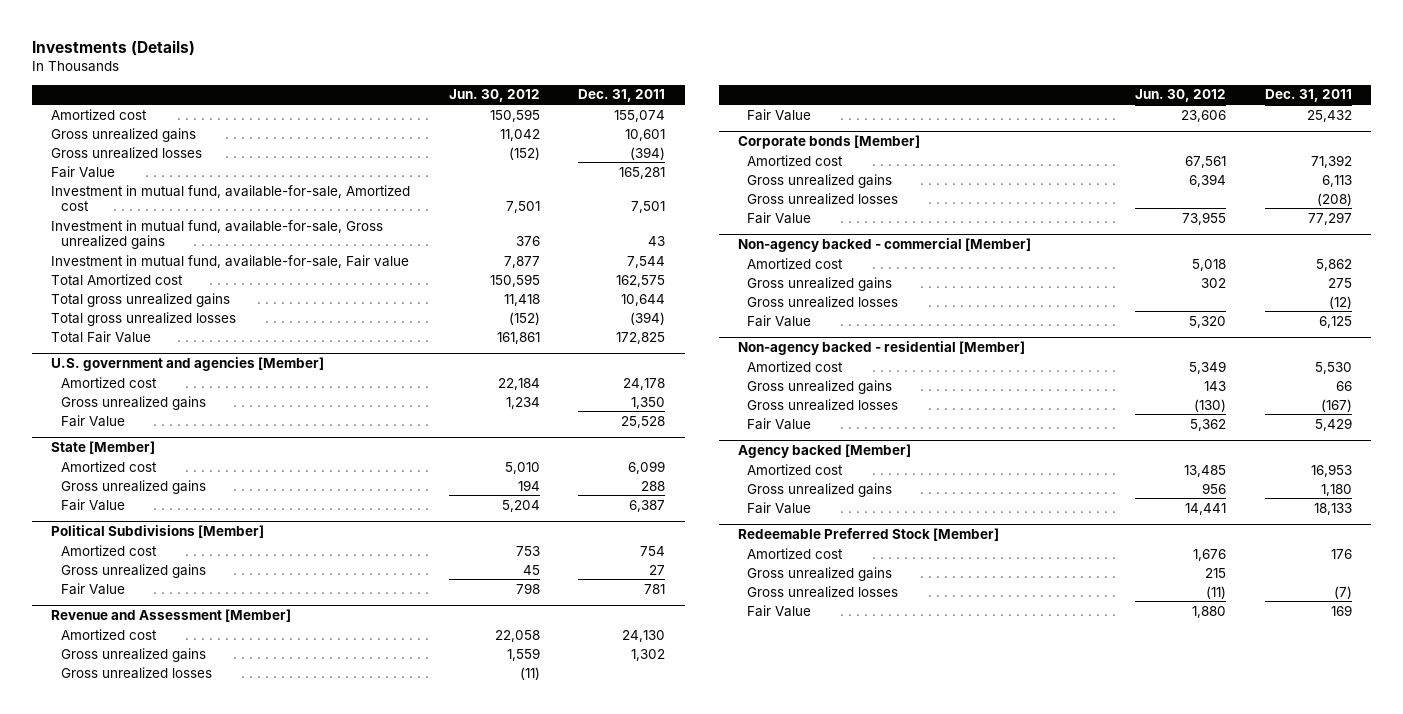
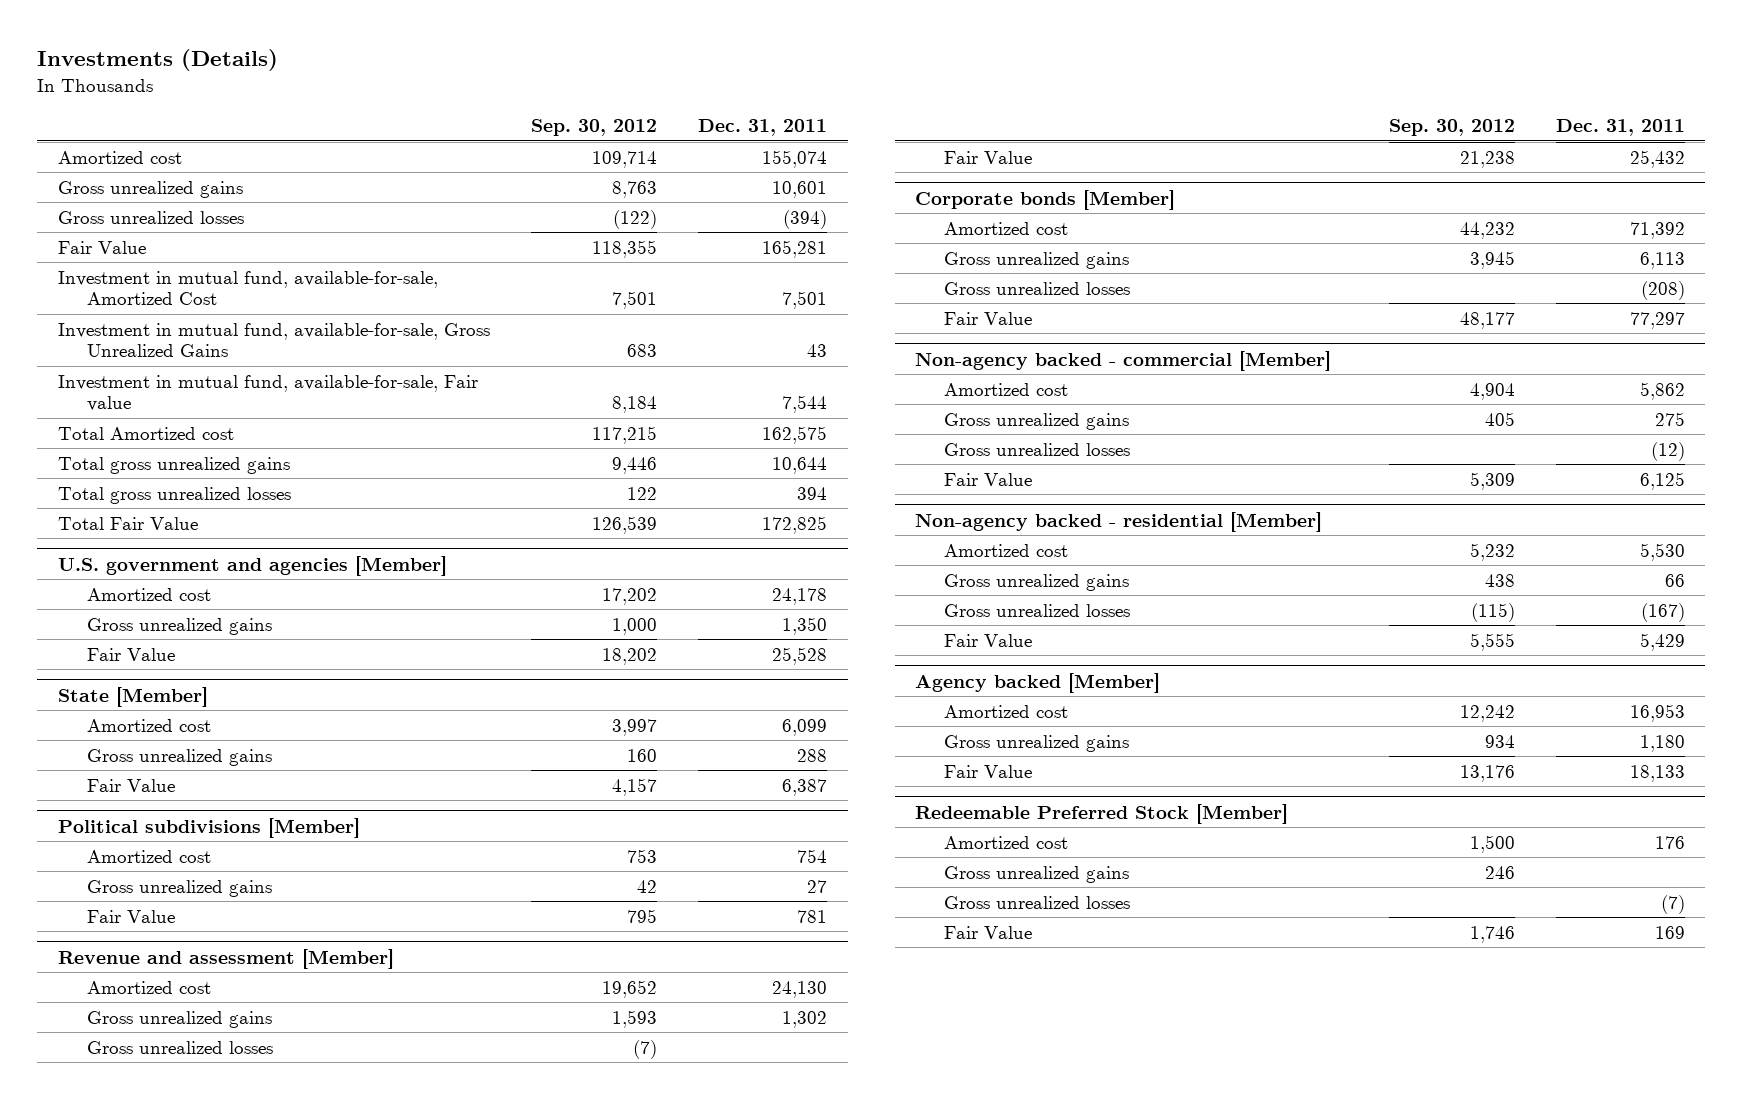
- | Jun. 30, 2012 | Dec. 31, 2011
+ | Sep. 30, 2012 | Dec. 31, 2011
- Investment in mutual fund, available-for-sale, Amortized cost | 7,501 | 7,501
- Investment in mutual fund, available-for-sale, Gross unrealized gains | 376 | 43
+ Investment in mutual fund, available-for-sale, Amortized Cost | 7,501 | 7,501
+ Investment in mutual fund, available-for-sale, Gross Unrealized Gains | 683 | 43
- Total gross unrealized losses | (152) | (394)
+ Total gross unrealized losses | 122 | 394
- Political Subdivisions [Member]
+ Political subdivisions [Member]
- Revenue and Assessment [Member]
+ Revenue and assessment [Member]

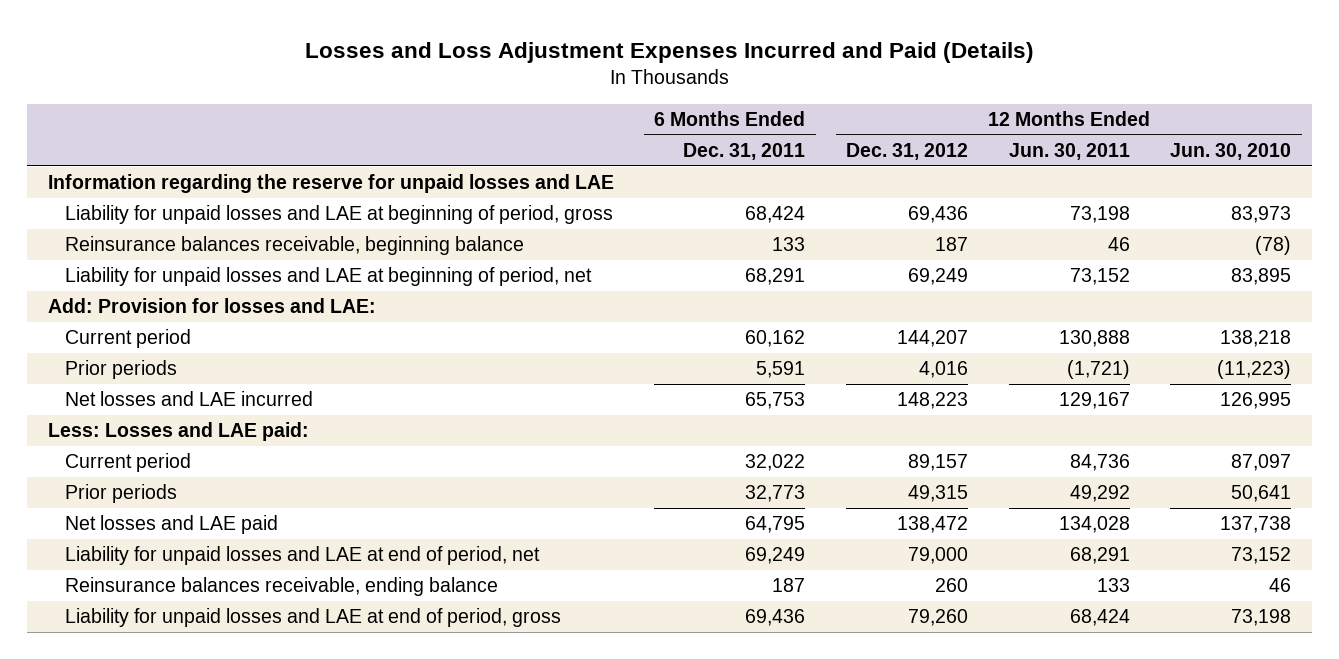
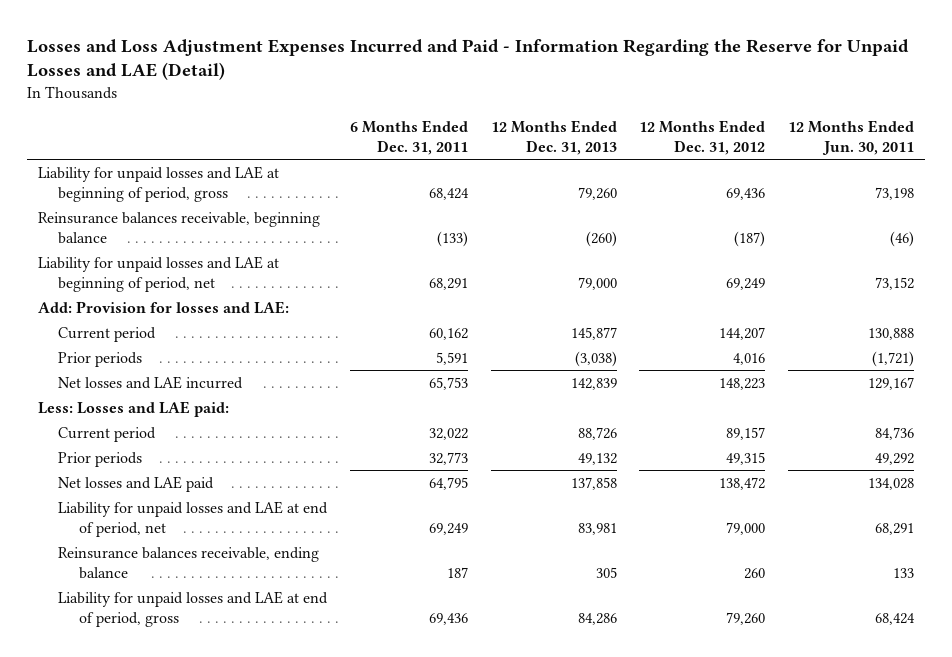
- Losses and Loss Adjustment Expenses Incurred and Paid (Details)
+ Losses and Loss Adjustment Expenses Incurred and Paid - Information Regarding the Reserve for Unpaid Losses and LAE (Detail)
- | 6 Months Ended Dec. 31, 2011 | 12 Months Ended Dec. 31, 2012 | 12 Months Ended Jun. 30, 2011 | 12 Months Ended Jun. 30, 2010
+ | 6 Months Ended Dec. 31, 2011 | 12 Months Ended Dec. 31, 2013 | 12 Months Ended Dec. 31, 2012 | 12 Months Ended Jun. 30, 2011
- Information regarding the reserve for unpaid losses and LAE
- Reinsurance balances receivable, beginning balance | 133 | 187 | 46 | (78)
+ Reinsurance balances receivable, beginning balance | (133) | (260) | (187) | (46)

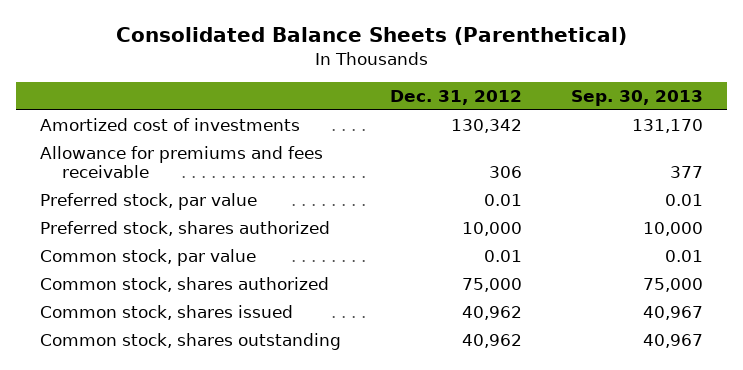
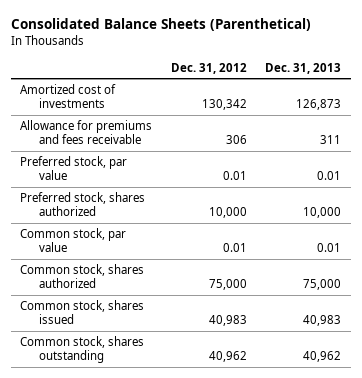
- | Dec. 31, 2012 | Sep. 30, 2013
+ | Dec. 31, 2012 | Dec. 31, 2013
- Common stock, shares issued | 40,962 | 40,967
+ Common stock, shares issued | 40,983 | 40,983

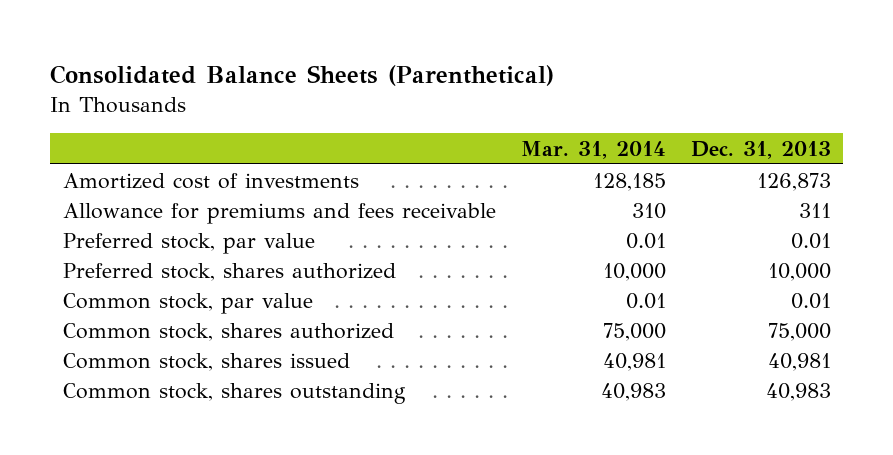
- | Dec. 31, 2012 | Dec. 31, 2013
+ | Mar. 31, 2014 | Dec. 31, 2013
- Common stock, shares issued | 40,983 | 40,983
- Common stock, shares outstanding | 40,962 | 40,962
+ Common stock, shares issued | 40,981 | 40,981
+ Common stock, shares outstanding | 40,983 | 40,983

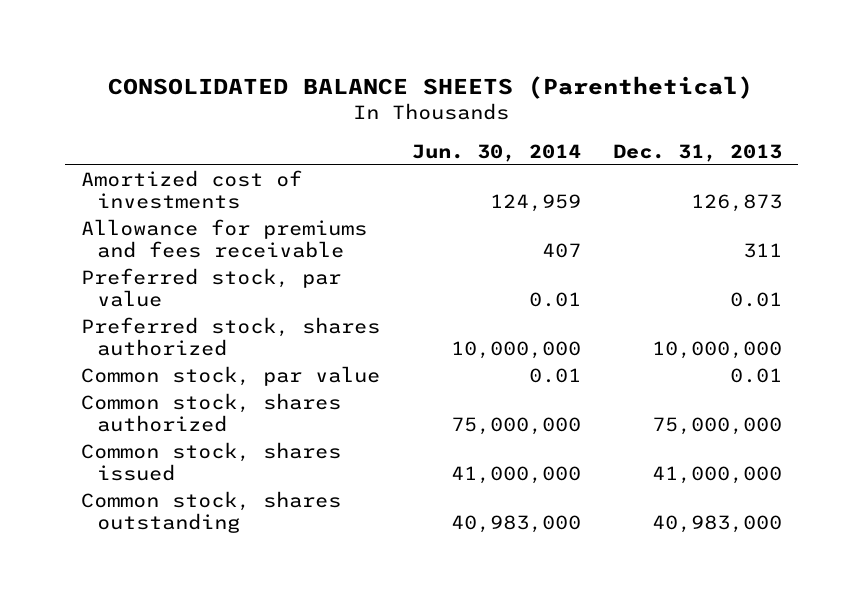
- Consolidated Balance Sheets (Parenthetical)
+ CONSOLIDATED BALANCE SHEETS (Parenthetical)
- | Mar. 31, 2014 | Dec. 31, 2013
+ | Jun. 30, 2014 | Dec. 31, 2013
- Preferred stock, shares authorized | 10,000 | 10,000
+ Preferred stock, shares authorized | 10,000,000 | 10,000,000
- Common stock, shares authorized | 75,000 | 75,000
- Common stock, shares issued | 40,981 | 40,981
- Common stock, shares outstanding | 40,983 | 40,983
+ Common stock, shares authorized | 75,000,000 | 75,000,000
+ Common stock, shares issued | 41,000,000 | 41,000,000
+ Common stock, shares outstanding | 40,983,000 | 40,983,000

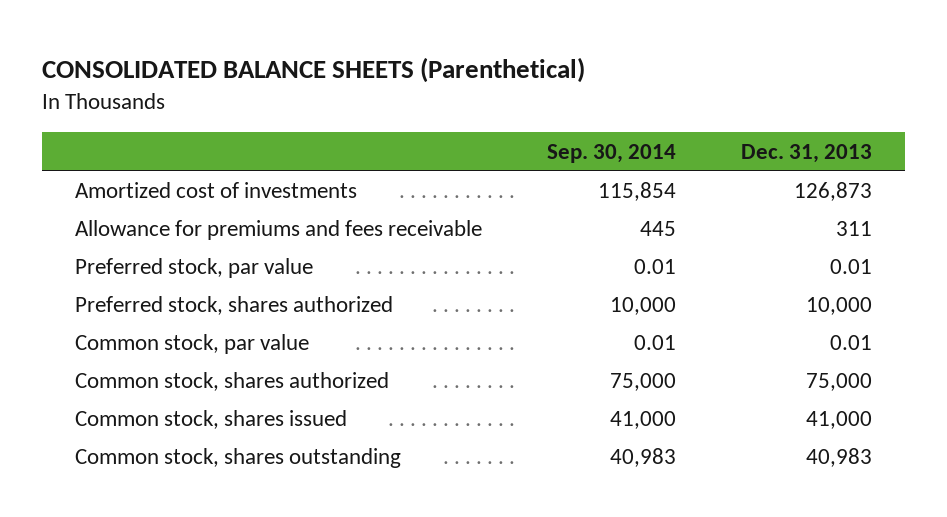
- | Jun. 30, 2014 | Dec. 31, 2013
+ | Sep. 30, 2014 | Dec. 31, 2013
- Preferred stock, shares authorized | 10,000,000 | 10,000,000
+ Preferred stock, shares authorized | 10,000 | 10,000
- Common stock, shares authorized | 75,000,000 | 75,000,000
- Common stock, shares issued | 41,000,000 | 41,000,000
- Common stock, shares outstanding | 40,983,000 | 40,983,000
+ Common stock, shares authorized | 75,000 | 75,000
+ Common stock, shares issued | 41,000 | 41,000
+ Common stock, shares outstanding | 40,983 | 40,983

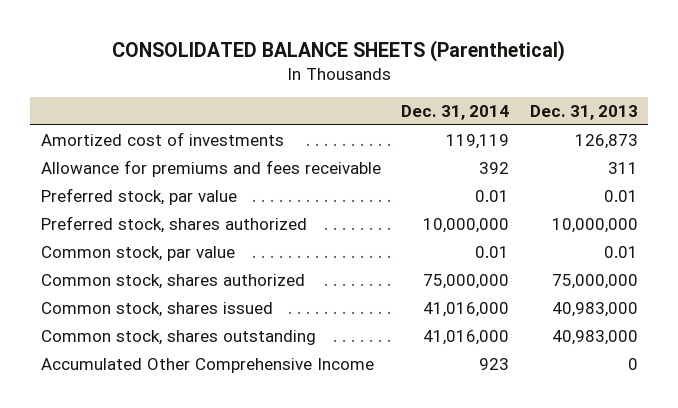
- | Sep. 30, 2014 | Dec. 31, 2013
+ | Dec. 31, 2014 | Dec. 31, 2013
- Preferred stock, shares authorized | 10,000 | 10,000
+ Preferred stock, shares authorized | 10,000,000 | 10,000,000
- Common stock, shares authorized | 75,000 | 75,000
- Common stock, shares issued | 41,000 | 41,000
- Common stock, shares outstanding | 40,983 | 40,983
+ Common stock, shares authorized | 75,000,000 | 75,000,000
+ Common stock, shares issued | 41,016,000 | 40,983,000
+ Common stock, shares outstanding | 41,016,000 | 40,983,000
+ Accumulated Other Comprehensive Income | 923 | 0

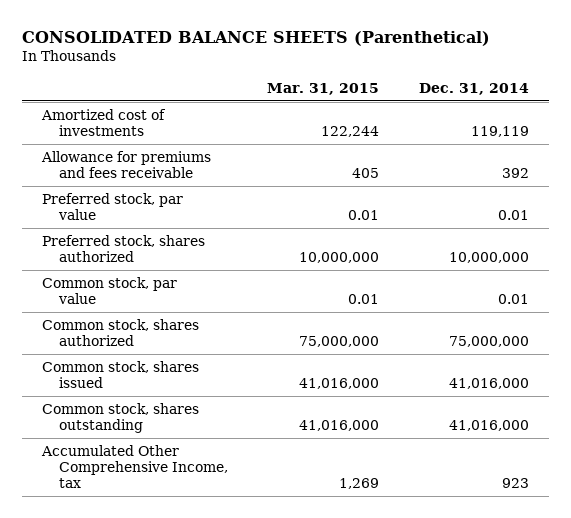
- | Dec. 31, 2014 | Dec. 31, 2013
+ | Mar. 31, 2015 | Dec. 31, 2014
- Accumulated Other Comprehensive Income | 923 | 0
+ Accumulated Other Comprehensive Income, tax | 1,269 | 923

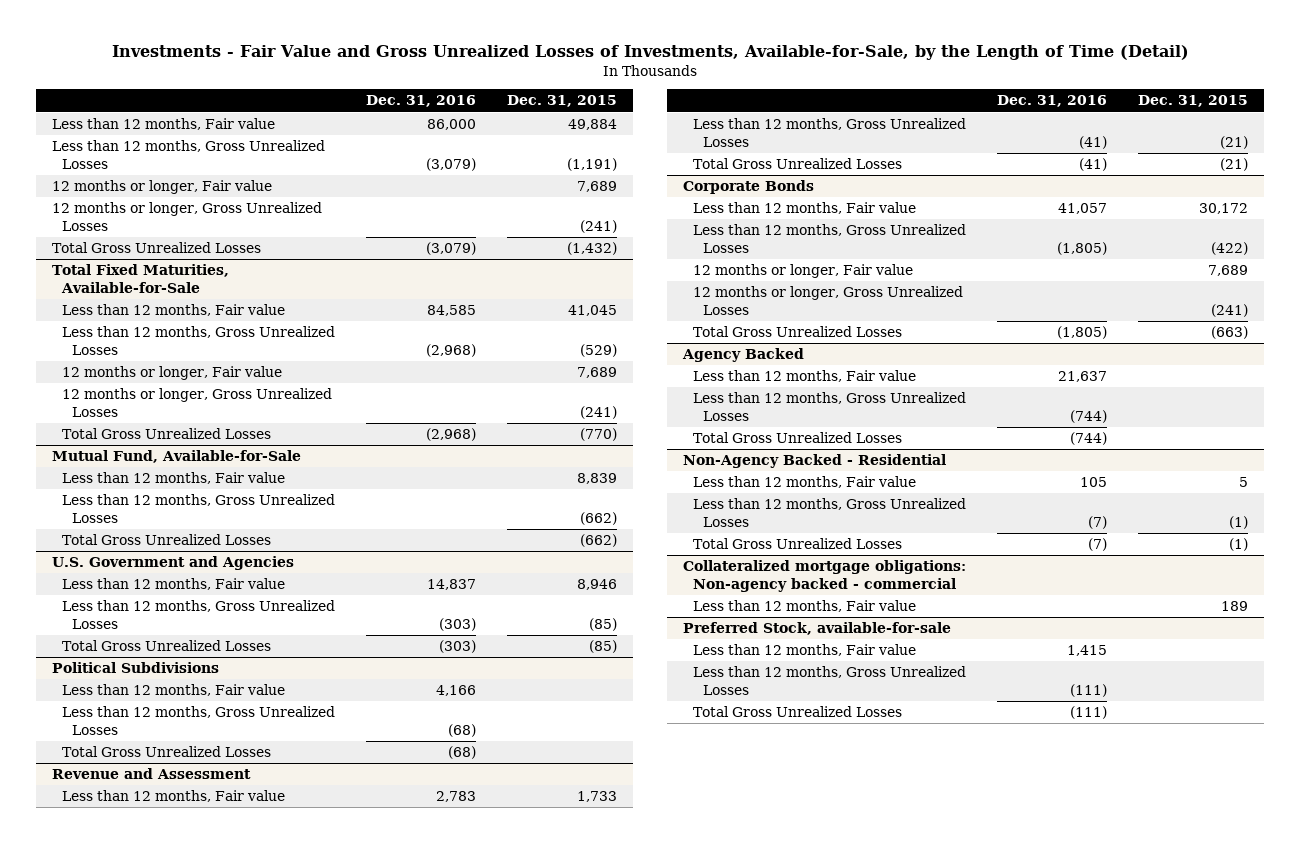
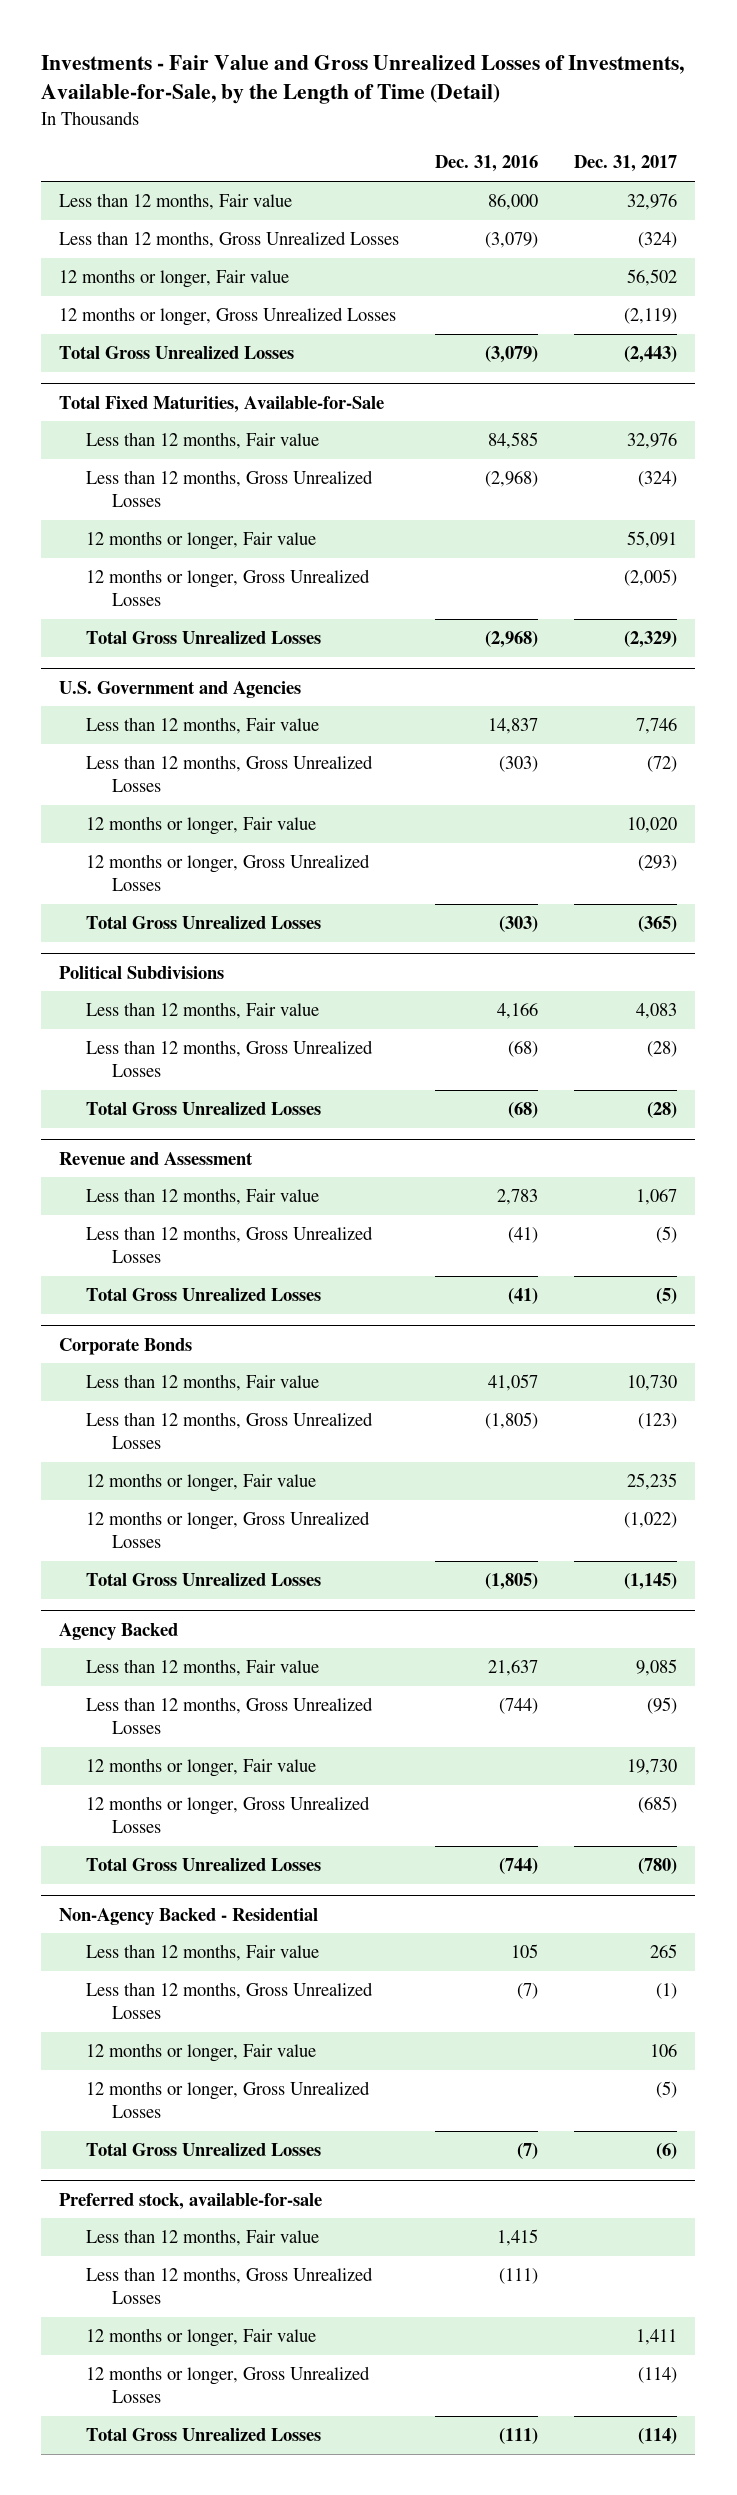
- | Dec. 31, 2016 | Dec. 31, 2015
+ | Dec. 31, 2016 | Dec. 31, 2017
- Mutual Fund, Available-for-Sale
- Less than 12 months, Fair value | | 8,839
- Less than 12 months, Gross Unrealized Losses | | (662)
- Total Gross Unrealized Losses | | (662)
@ U.S. Government and Agencies
+ 12 months or longer, Fair value | | 10,020
+ 12 months or longer, Gross Unrealized Losses | | (293)
@ Agency Backed
+ 12 months or longer, Fair value | | 19,730
+ 12 months or longer, Gross Unrealized Losses | | (685)
@ Non-Agency Backed - Residential
+ 12 months or longer, Fair value | | 106
+ 12 months or longer, Gross Unrealized Losses | | (5)
- Collateralized mortgage obligations: Non-agency backed - commercial
- Less than 12 months, Fair value | | 189
- Preferred Stock, available-for-sale
+ Preferred stock, available-for-sale
+ 12 months or longer, Fair value | | 1,411
+ 12 months or longer, Gross Unrealized Losses | | (114)

